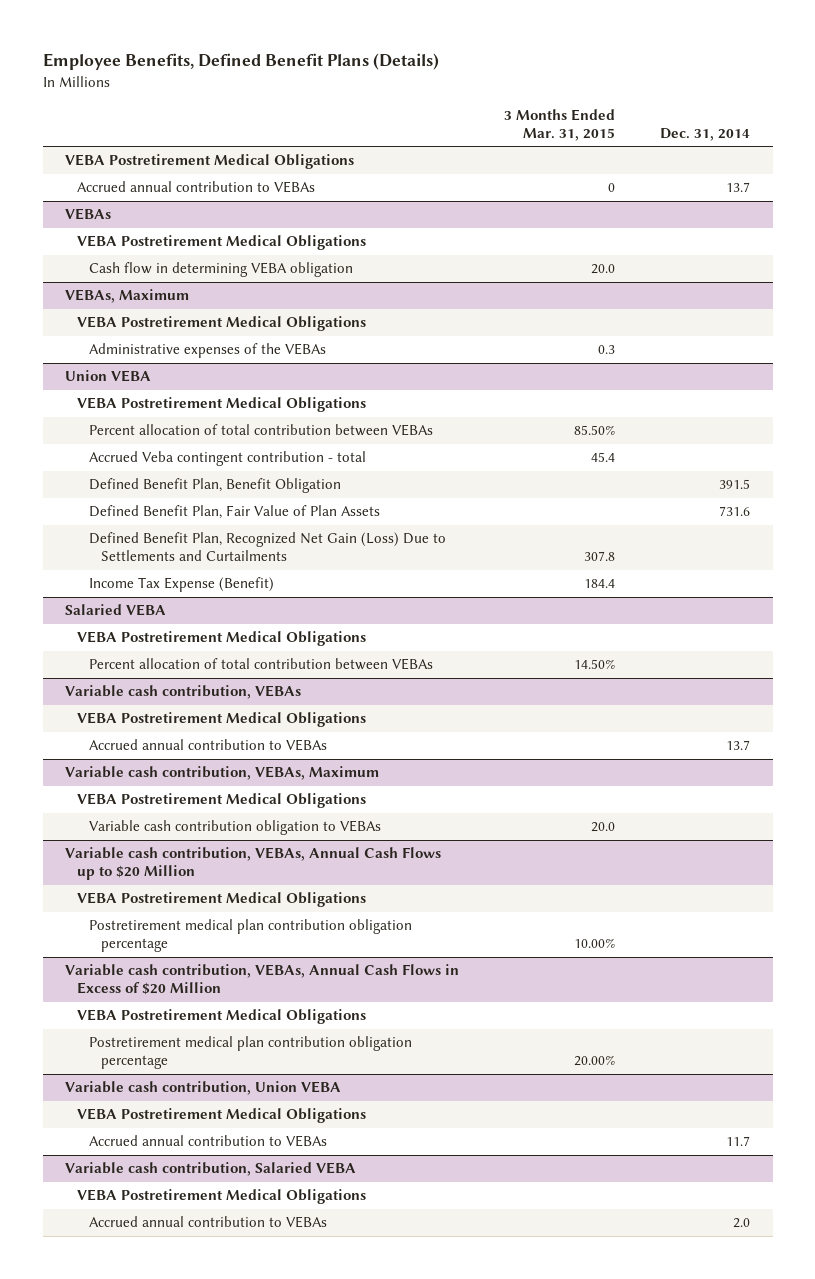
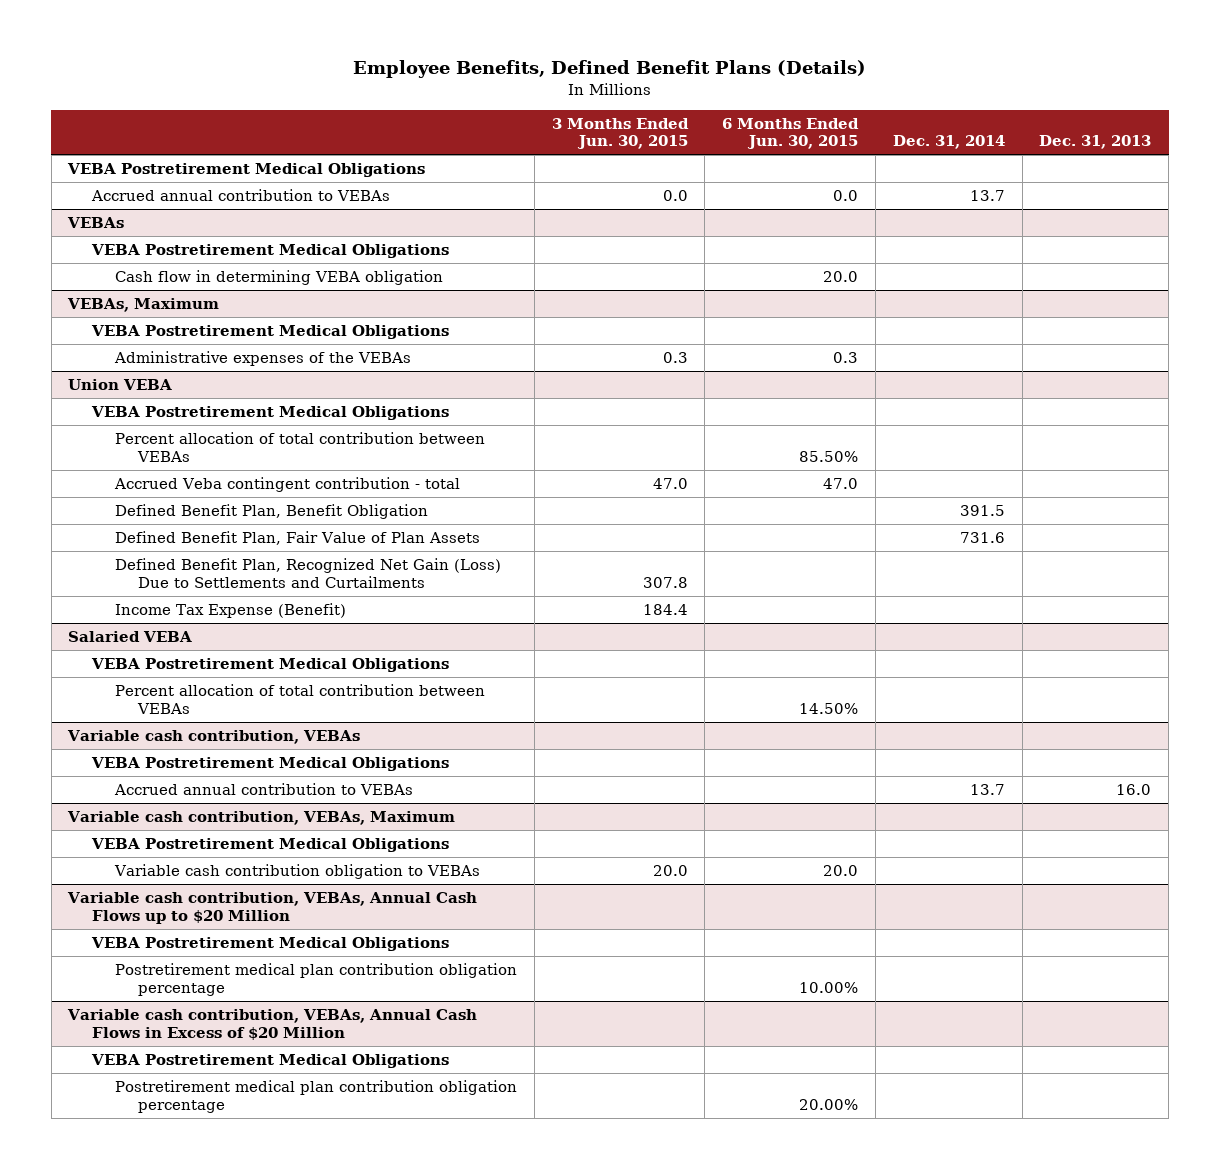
- | 3 Months Ended Mar. 31, 2015 | Dec. 31, 2014
+ | 3 Months Ended Jun. 30, 2015 | 6 Months Ended Jun. 30, 2015 | Dec. 31, 2014 | Dec. 31, 2013
- Variable cash contribution, Union VEBA
- VEBA Postretirement Medical Obligations
- Accrued annual contribution to VEBAs | | 11.7
- Variable cash contribution, Salaried VEBA
- VEBA Postretirement Medical Obligations
- Accrued annual contribution to VEBAs | | 2.0

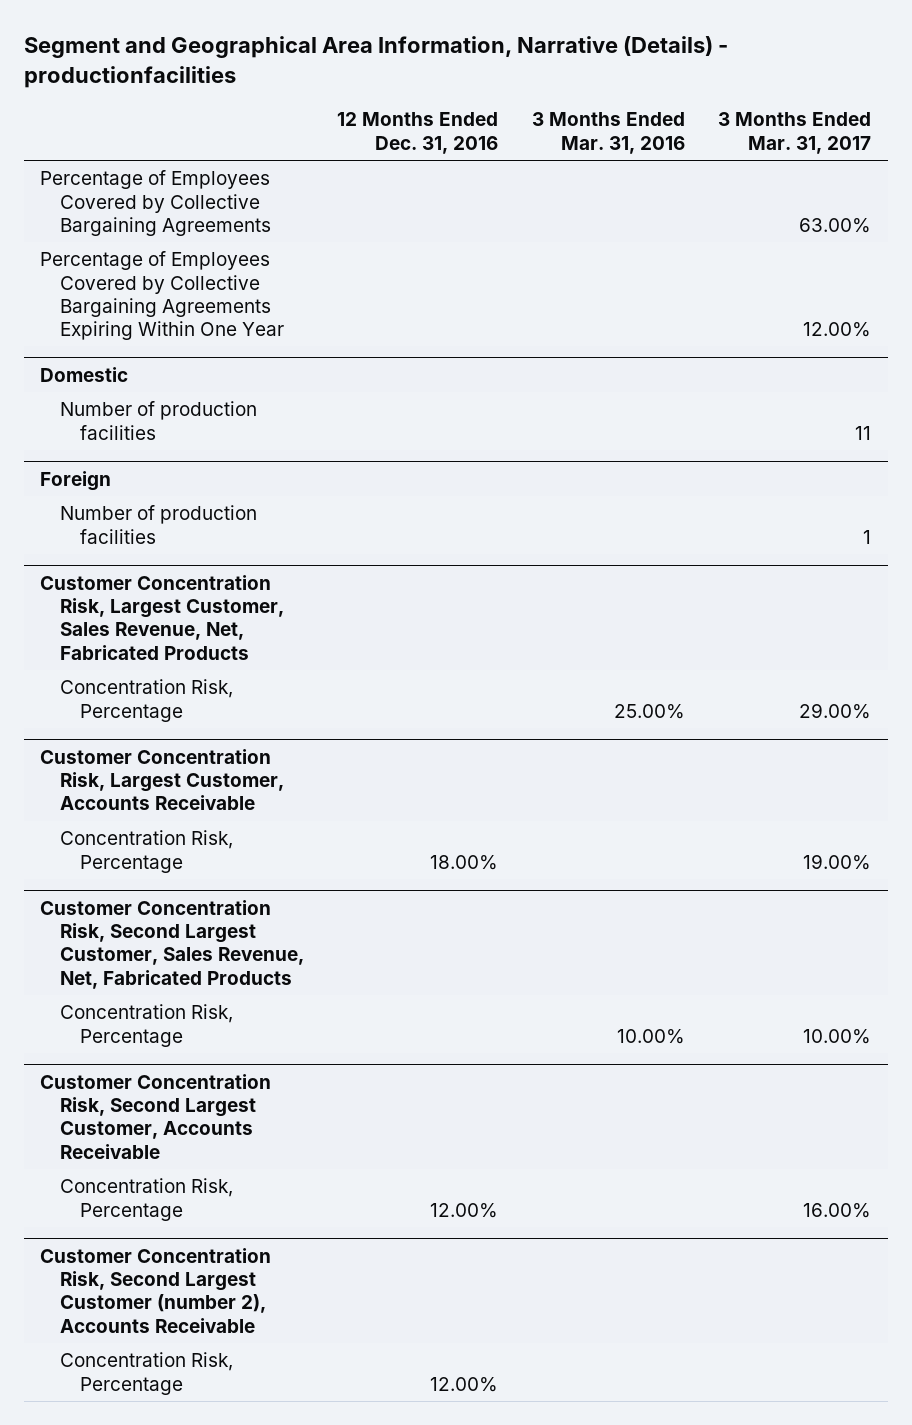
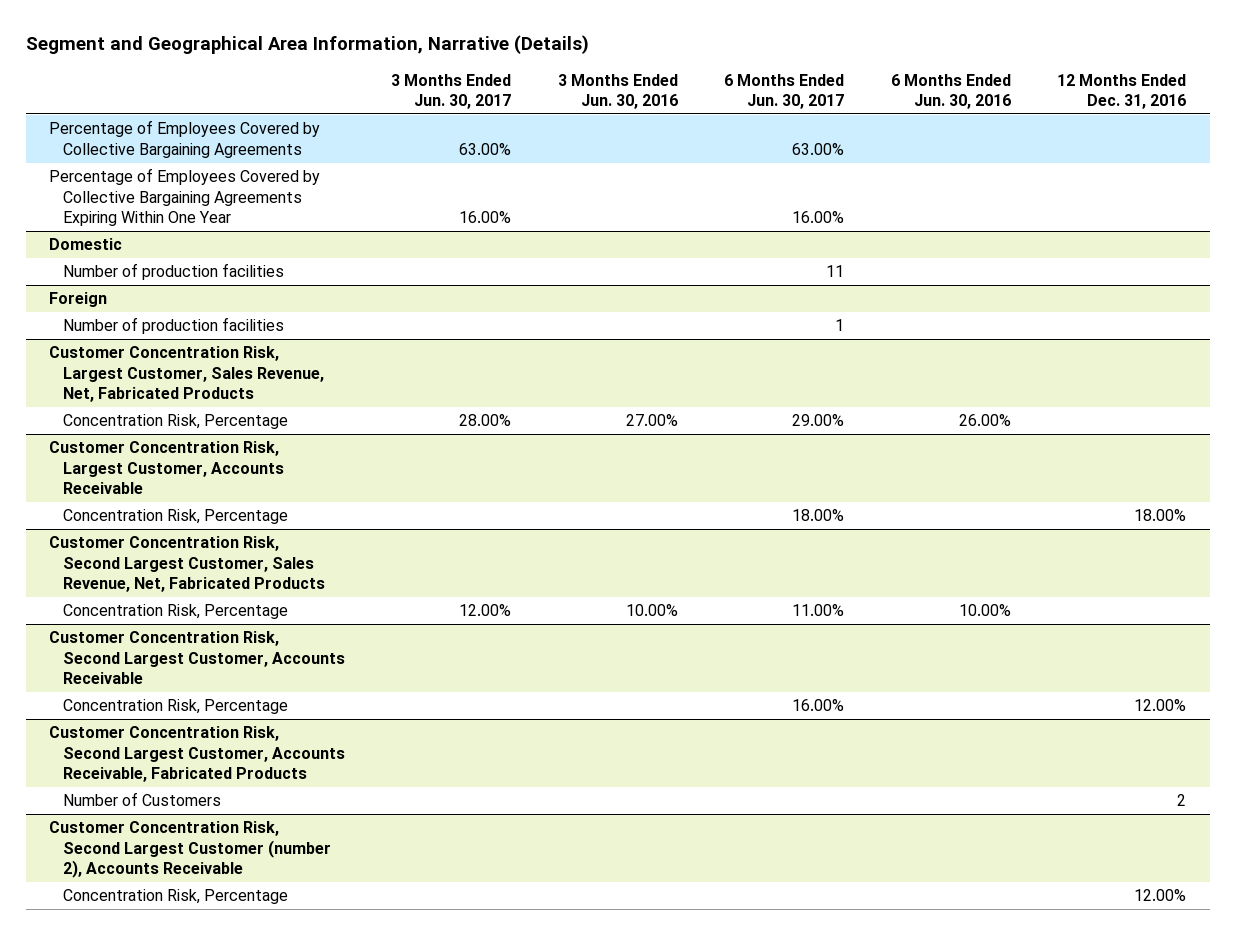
- Segment and Geographical Area Information, Narrative (Details) - productionfacilities
+ Segment and Geographical Area Information, Narrative (Details)
- | 12 Months Ended Dec. 31, 2016 | 3 Months Ended Mar. 31, 2016 | 3 Months Ended Mar. 31, 2017
+ | 3 Months Ended Jun. 30, 2017 | 3 Months Ended Jun. 30, 2016 | 6 Months Ended Jun. 30, 2017 | 6 Months Ended Jun. 30, 2016 | 12 Months Ended Dec. 31, 2016
+ Customer Concentration Risk, Second Largest Customer, Accounts Receivable, Fabricated Products
+ Number of Customers | | | | | 2

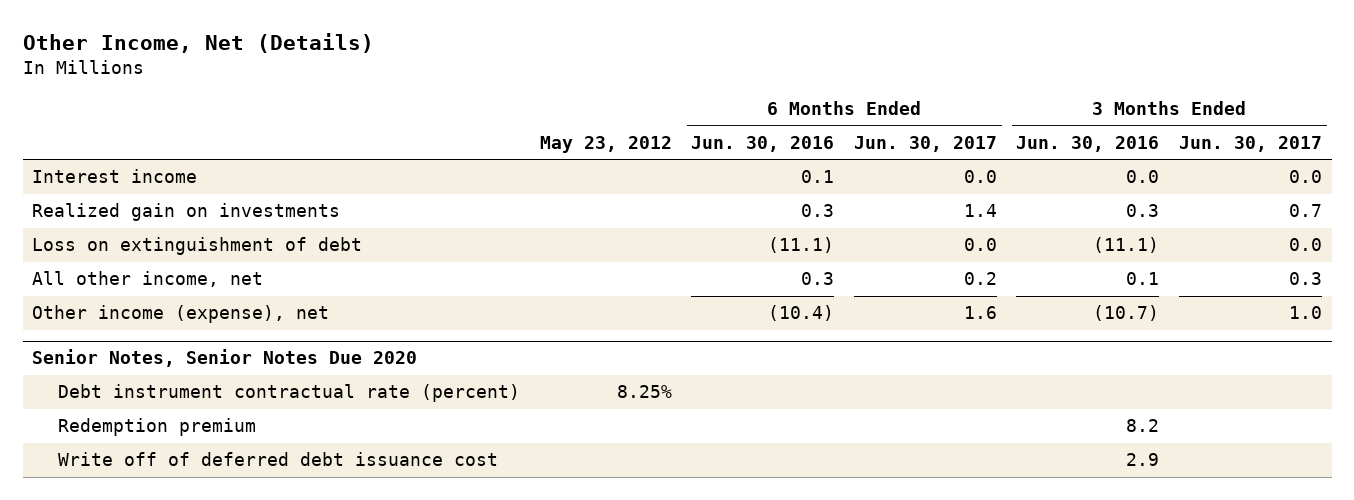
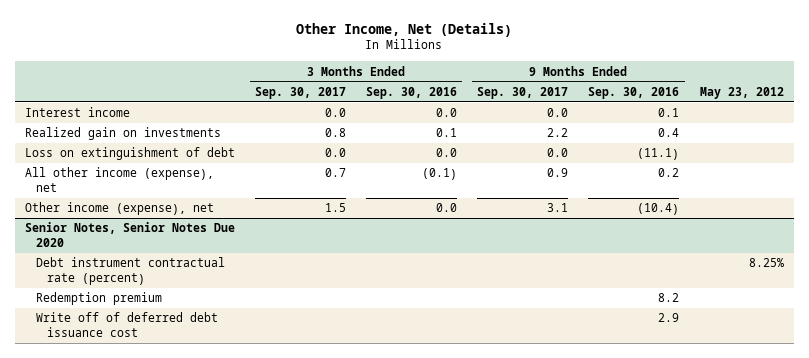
- | May 23, 2012 | 6 Months Ended Jun. 30, 2016 | 6 Months Ended Jun. 30, 2017 | 3 Months Ended Jun. 30, 2016 | 3 Months Ended Jun. 30, 2017
+ | 3 Months Ended Sep. 30, 2017 | 3 Months Ended Sep. 30, 2016 | 9 Months Ended Sep. 30, 2017 | 9 Months Ended Sep. 30, 2016 | May 23, 2012
- All other income, net | | 0.3 | 0.2 | 0.1 | 0.3
+ All other income (expense), net | 0.7 | (0.1) | 0.9 | 0.2 |

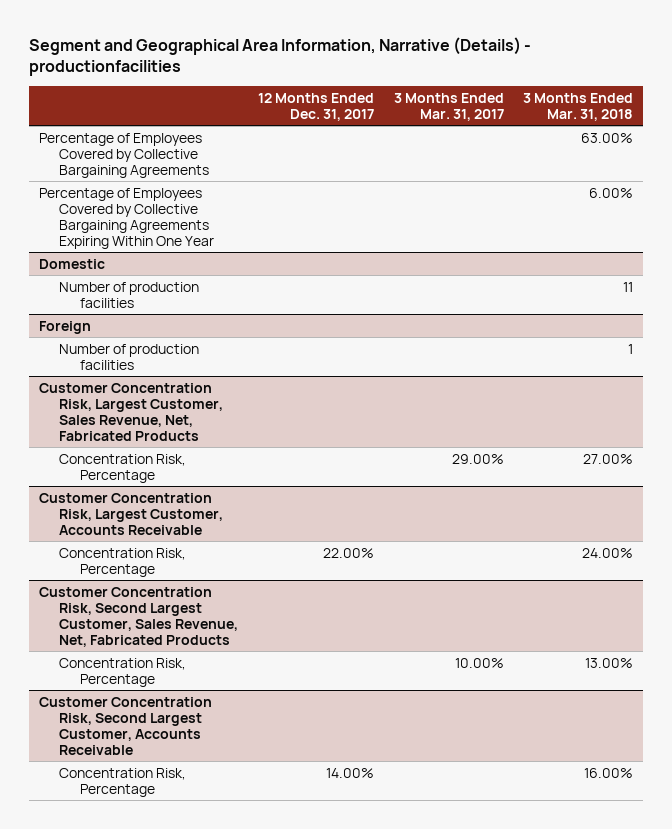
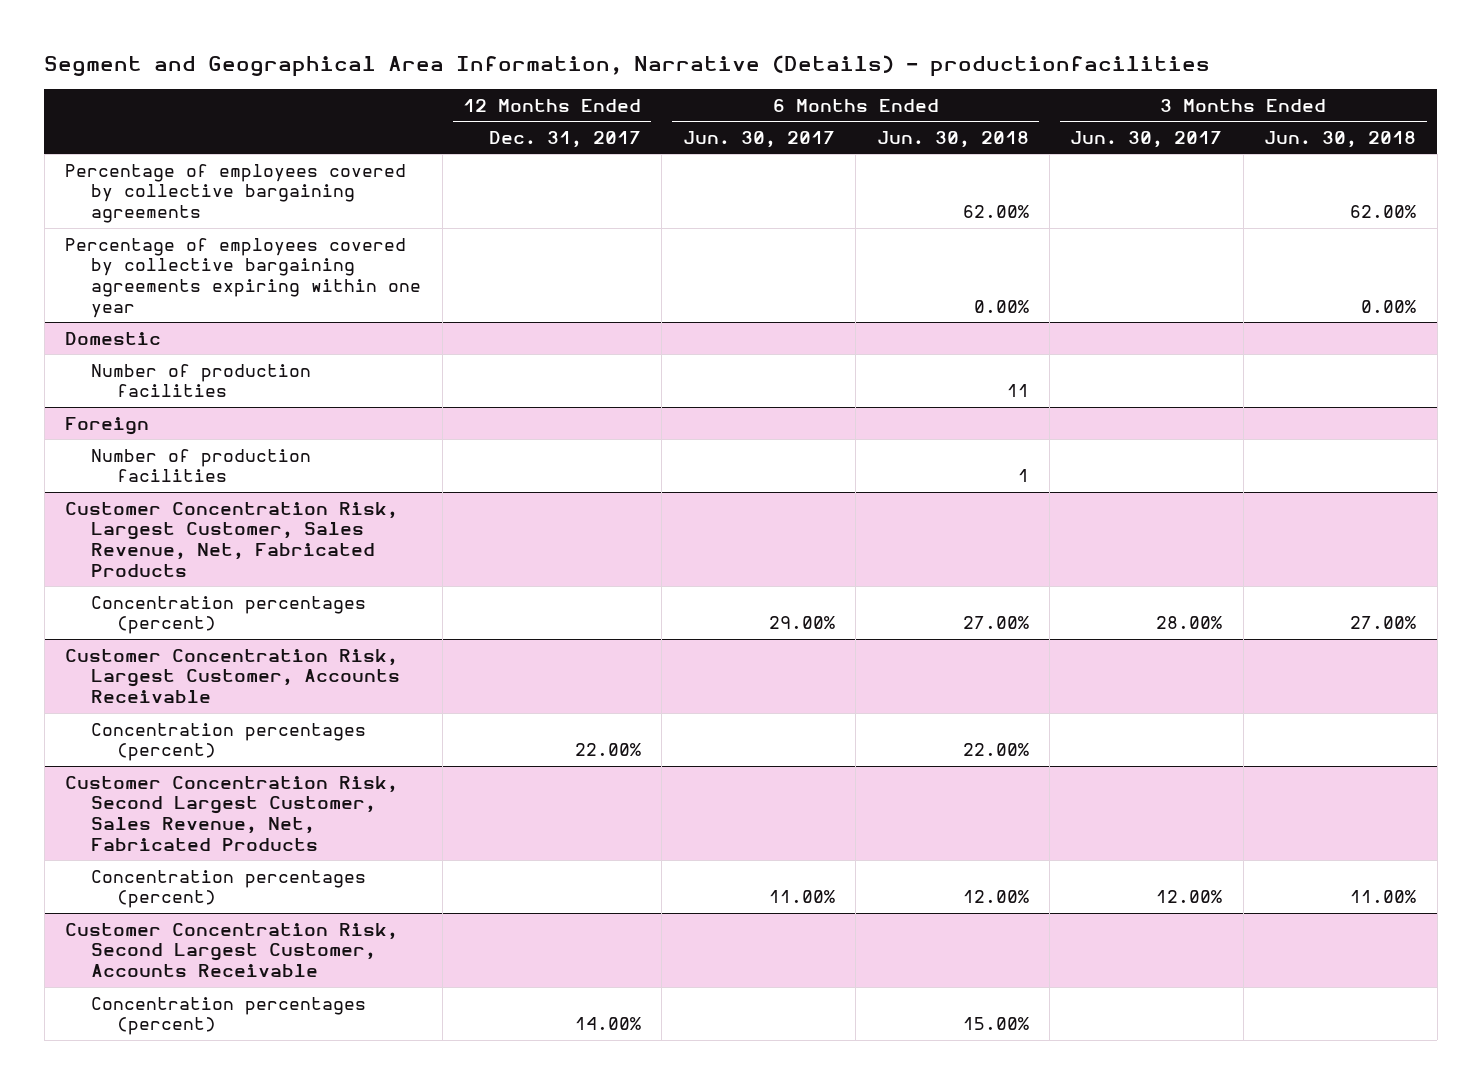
- | 12 Months Ended Dec. 31, 2017 | 3 Months Ended Mar. 31, 2017 | 3 Months Ended Mar. 31, 2018
+ | 12 Months Ended Dec. 31, 2017 | 6 Months Ended Jun. 30, 2017 | 6 Months Ended Jun. 30, 2018 | 3 Months Ended Jun. 30, 2017 | 3 Months Ended Jun. 30, 2018
- Percentage of Employees Covered by Collective Bargaining Agreements | | | 63.00%
- Percentage of Employees Covered by Collective Bargaining Agreements Expiring Within One Year | | | 6.00%
+ Percentage of employees covered by collective bargaining agreements | | | 62.00% | | 62.00%
+ Percentage of employees covered by collective bargaining agreements expiring within one year | | | 0.00% | | 0.00%
@ Customer Concentration Risk, Largest Customer, Sales Revenue, Net, Fabricated Products
- Concentration Risk, Percentage | | 29.00% | 27.00%
+ Concentration percentages (percent) | | 29.00% | 27.00% | 28.00% | 27.00%
@ Customer Concentration Risk, Largest Customer, Accounts Receivable
- Concentration Risk, Percentage | 22.00% | | 24.00%
+ Concentration percentages (percent) | 22.00% | | 22.00% | |
@ Customer Concentration Risk, Second Largest Customer, Sales Revenue, Net, Fabricated Products
- Concentration Risk, Percentage | | 10.00% | 13.00%
+ Concentration percentages (percent) | | 11.00% | 12.00% | 12.00% | 11.00%
@ Customer Concentration Risk, Second Largest Customer, Accounts Receivable
- Concentration Risk, Percentage | 14.00% | | 16.00%
+ Concentration percentages (percent) | 14.00% | | 15.00% | |

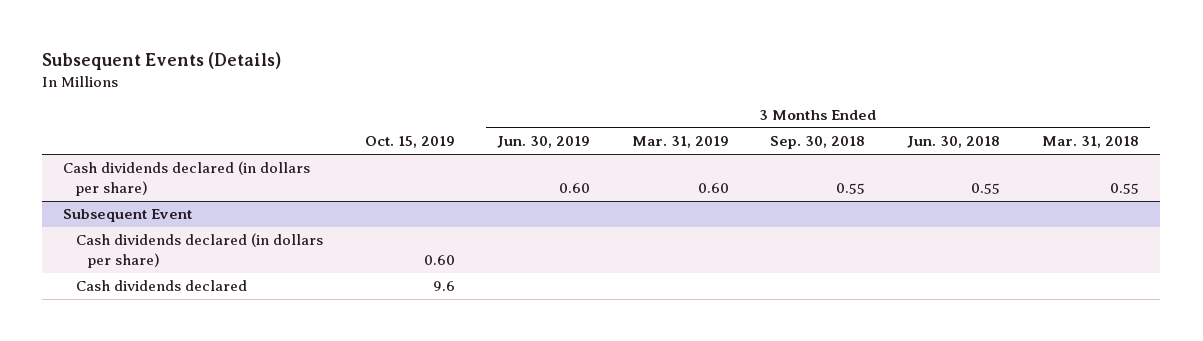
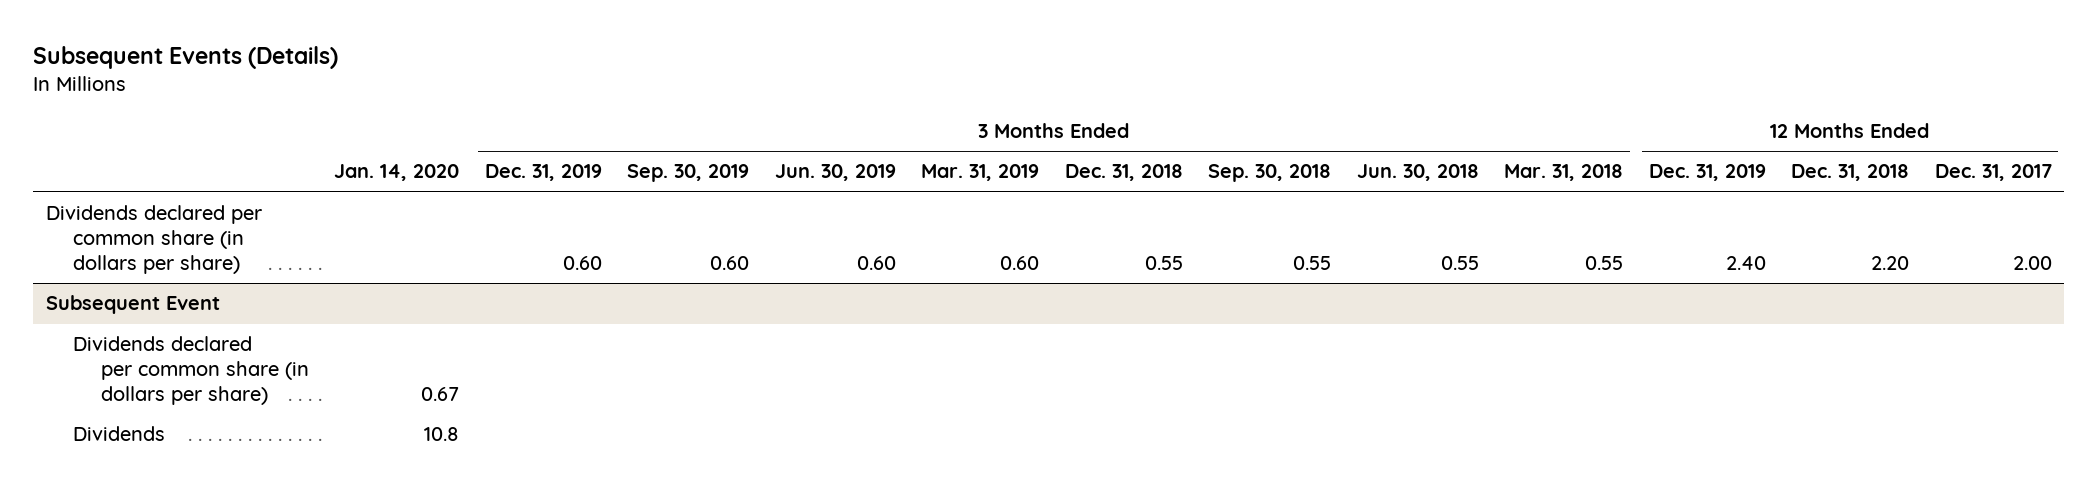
- | Oct. 15, 2019 | 3 Months Ended Jun. 30, 2019 | 3 Months Ended Mar. 31, 2019 | 3 Months Ended Sep. 30, 2018 | 3 Months Ended Jun. 30, 2018 | 3 Months Ended Mar. 31, 2018
+ | Jan. 14, 2020 | 3 Months Ended Dec. 31, 2019 | 3 Months Ended Sep. 30, 2019 | 3 Months Ended Jun. 30, 2019 | 3 Months Ended Mar. 31, 2019 | 3 Months Ended Dec. 31, 2018 | 3 Months Ended Sep. 30, 2018 | 3 Months Ended Jun. 30, 2018 | 3 Months Ended Mar. 31, 2018 | 12 Months Ended Dec. 31, 2019 | 12 Months Ended Dec. 31, 2018 | 12 Months Ended Dec. 31, 2017
- Cash dividends declared (in dollars per share) | | 0.60 | 0.60 | 0.55 | 0.55 | 0.55
+ Dividends declared per common share (in dollars per share) | | 0.60 | 0.60 | 0.60 | 0.60 | 0.55 | 0.55 | 0.55 | 0.55 | 2.40 | 2.20 | 2.00
@ Subsequent Event
- Cash dividends declared (in dollars per share) | 0.60 | | | | |
- Cash dividends declared | 9.6 | | | | |
+ Dividends declared per common share (in dollars per share) | 0.67 | | | | | | | | | | |
+ Dividends | 10.8 | | | | | | | | | | |

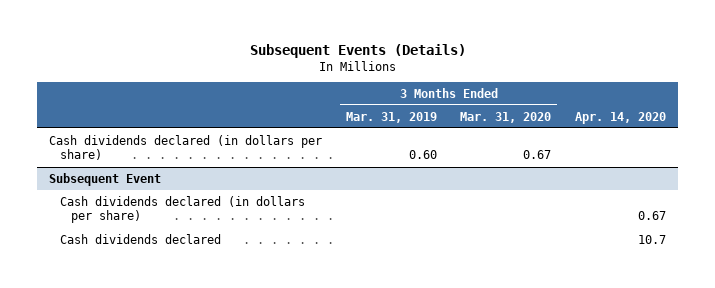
- | Jan. 14, 2020 | 3 Months Ended Dec. 31, 2019 | 3 Months Ended Sep. 30, 2019 | 3 Months Ended Jun. 30, 2019 | 3 Months Ended Mar. 31, 2019 | 3 Months Ended Dec. 31, 2018 | 3 Months Ended Sep. 30, 2018 | 3 Months Ended Jun. 30, 2018 | 3 Months Ended Mar. 31, 2018 | 12 Months Ended Dec. 31, 2019 | 12 Months Ended Dec. 31, 2018 | 12 Months Ended Dec. 31, 2017
+ | 3 Months Ended Mar. 31, 2019 | 3 Months Ended Mar. 31, 2020 | Apr. 14, 2020
- Dividends declared per common share (in dollars per share) | | 0.60 | 0.60 | 0.60 | 0.60 | 0.55 | 0.55 | 0.55 | 0.55 | 2.40 | 2.20 | 2.00
+ Cash dividends declared (in dollars per share) | 0.60 | 0.67 |
@ Subsequent Event
- Dividends declared per common share (in dollars per share) | 0.67 | | | | | | | | | | |
- Dividends | 10.8 | | | | | | | | | | |
+ Cash dividends declared (in dollars per share) | | | 0.67
+ Cash dividends declared | | | 10.7

